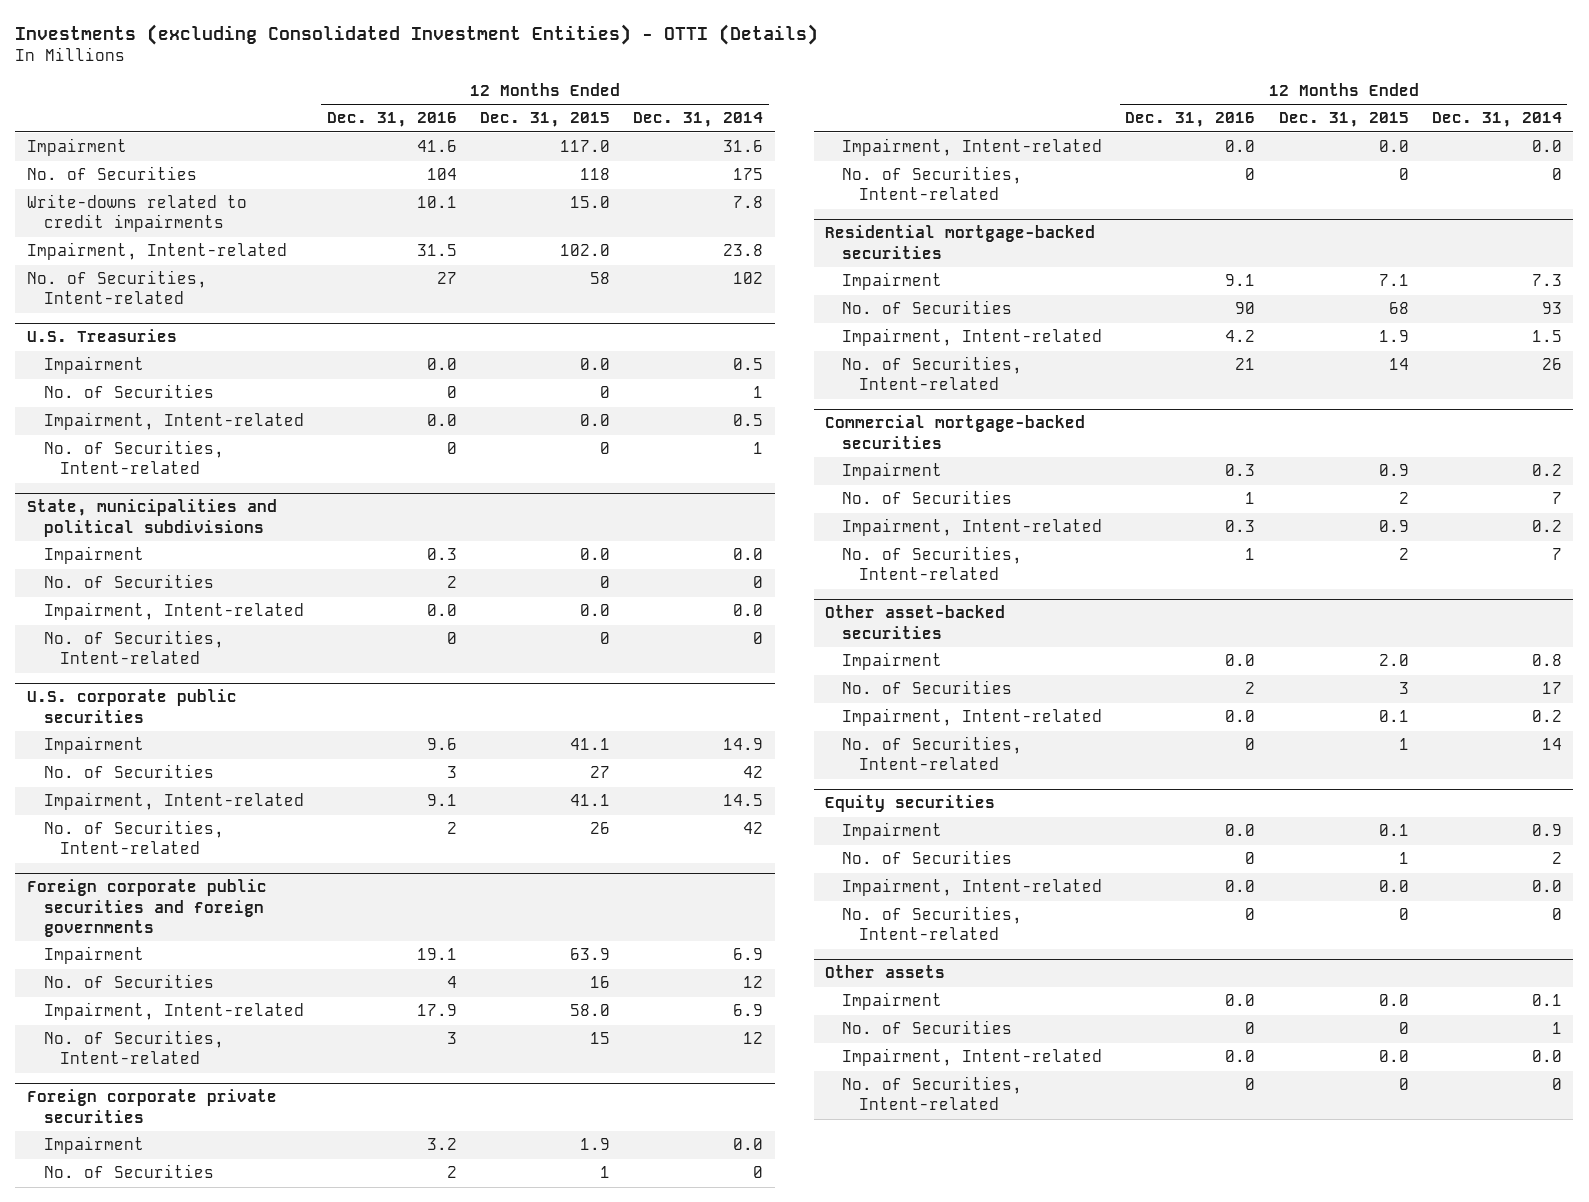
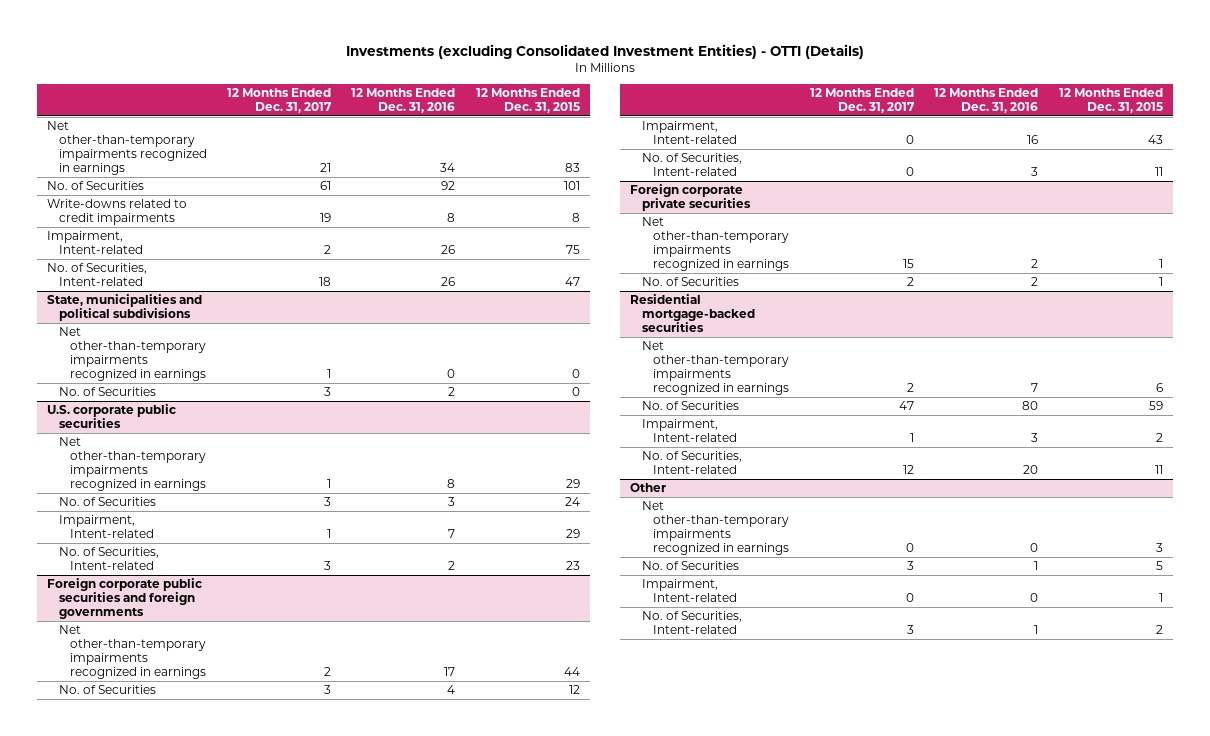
- | 12 Months Ended Dec. 31, 2016 | 12 Months Ended Dec. 31, 2015 | 12 Months Ended Dec. 31, 2014
+ | 12 Months Ended Dec. 31, 2017 | 12 Months Ended Dec. 31, 2016 | 12 Months Ended Dec. 31, 2015
- Impairment | 41.6 | 117.0 | 31.6
- No. of Securities | 104 | 118 | 175
- Write-downs related to credit impairments | 10.1 | 15.0 | 7.8
- Impairment, Intent-related | 31.5 | 102.0 | 23.8
- No. of Securities, Intent-related | 27 | 58 | 102
- U.S. Treasuries
- Impairment | 0.0 | 0.0 | 0.5
- No. of Securities | 0 | 0 | 1
- Impairment, Intent-related | 0.0 | 0.0 | 0.5
- No. of Securities, Intent-related | 0 | 0 | 1
+ Net other-than-temporary impairments recognized in earnings | 21 | 34 | 83
+ No. of Securities | 61 | 92 | 101
+ Write-downs related to credit impairments | 19 | 8 | 8
+ Impairment, Intent-related | 2 | 26 | 75
+ No. of Securities, Intent-related | 18 | 26 | 47
@ State, municipalities and political subdivisions
- Impairment | 0.3 | 0.0 | 0.0
+ Net other-than-temporary impairments recognized in earnings | 1 | 0 | 0
- Impairment, Intent-related | 0.0 | 0.0 | 0.0
- No. of Securities, Intent-related | 0 | 0 | 0
@ U.S. corporate public securities
- Impairment | 9.6 | 41.1 | 14.9
- No. of Securities | 3 | 27 | 42
- Impairment, Intent-related | 9.1 | 41.1 | 14.5
- No. of Securities, Intent-related | 2 | 26 | 42
+ Net other-than-temporary impairments recognized in earnings | 1 | 8 | 29
+ No. of Securities | 3 | 3 | 24
+ Impairment, Intent-related | 1 | 7 | 29
+ No. of Securities, Intent-related | 3 | 2 | 23
@ Foreign corporate public securities and foreign governments
- Impairment | 19.1 | 63.9 | 6.9
- No. of Securities | 4 | 16 | 12
- Impairment, Intent-related | 17.9 | 58.0 | 6.9
- No. of Securities, Intent-related | 3 | 15 | 12
+ Net other-than-temporary impairments recognized in earnings | 2 | 17 | 44
+ No. of Securities | 3 | 4 | 12
+ Impairment, Intent-related | 0 | 16 | 43
+ No. of Securities, Intent-related | 0 | 3 | 11
@ Foreign corporate private securities
- Impairment | 3.2 | 1.9 | 0.0
+ Net other-than-temporary impairments recognized in earnings | 15 | 2 | 1
- Impairment, Intent-related | 0.0 | 0.0 | 0.0
- No. of Securities, Intent-related | 0 | 0 | 0
@ Residential mortgage-backed securities
- Impairment | 9.1 | 7.1 | 7.3
- No. of Securities | 90 | 68 | 93
- Impairment, Intent-related | 4.2 | 1.9 | 1.5
- No. of Securities, Intent-related | 21 | 14 | 26
- Commercial mortgage-backed securities
- Impairment | 0.3 | 0.9 | 0.2
- No. of Securities | 1 | 2 | 7
- Impairment, Intent-related | 0.3 | 0.9 | 0.2
@ Residential mortgage-backed securities
+ Net other-than-temporary impairments recognized in earnings | 2 | 7 | 6
+ No. of Securities | 47 | 80 | 59
+ Impairment, Intent-related | 1 | 3 | 2
+ No. of Securities, Intent-related | 12 | 20 | 11
+ Other
+ Net other-than-temporary impairments recognized in earnings | 0 | 0 | 3
+ No. of Securities | 3 | 1 | 5
+ Impairment, Intent-related | 0 | 0 | 1
- Other asset-backed securities
- Impairment | 0.0 | 2.0 | 0.8
- No. of Securities | 2 | 3 | 17
- Impairment, Intent-related | 0.0 | 0.1 | 0.2
- No. of Securities, Intent-related | 0 | 1 | 14
- Equity securities
- Impairment | 0.0 | 0.1 | 0.9
- No. of Securities | 0 | 1 | 2
- Impairment, Intent-related | 0.0 | 0.0 | 0.0
- No. of Securities, Intent-related | 0 | 0 | 0
- Other assets
- Impairment | 0.0 | 0.0 | 0.1
- No. of Securities | 0 | 0 | 1
- Impairment, Intent-related | 0.0 | 0.0 | 0.0
- No. of Securities, Intent-related | 0 | 0 | 0

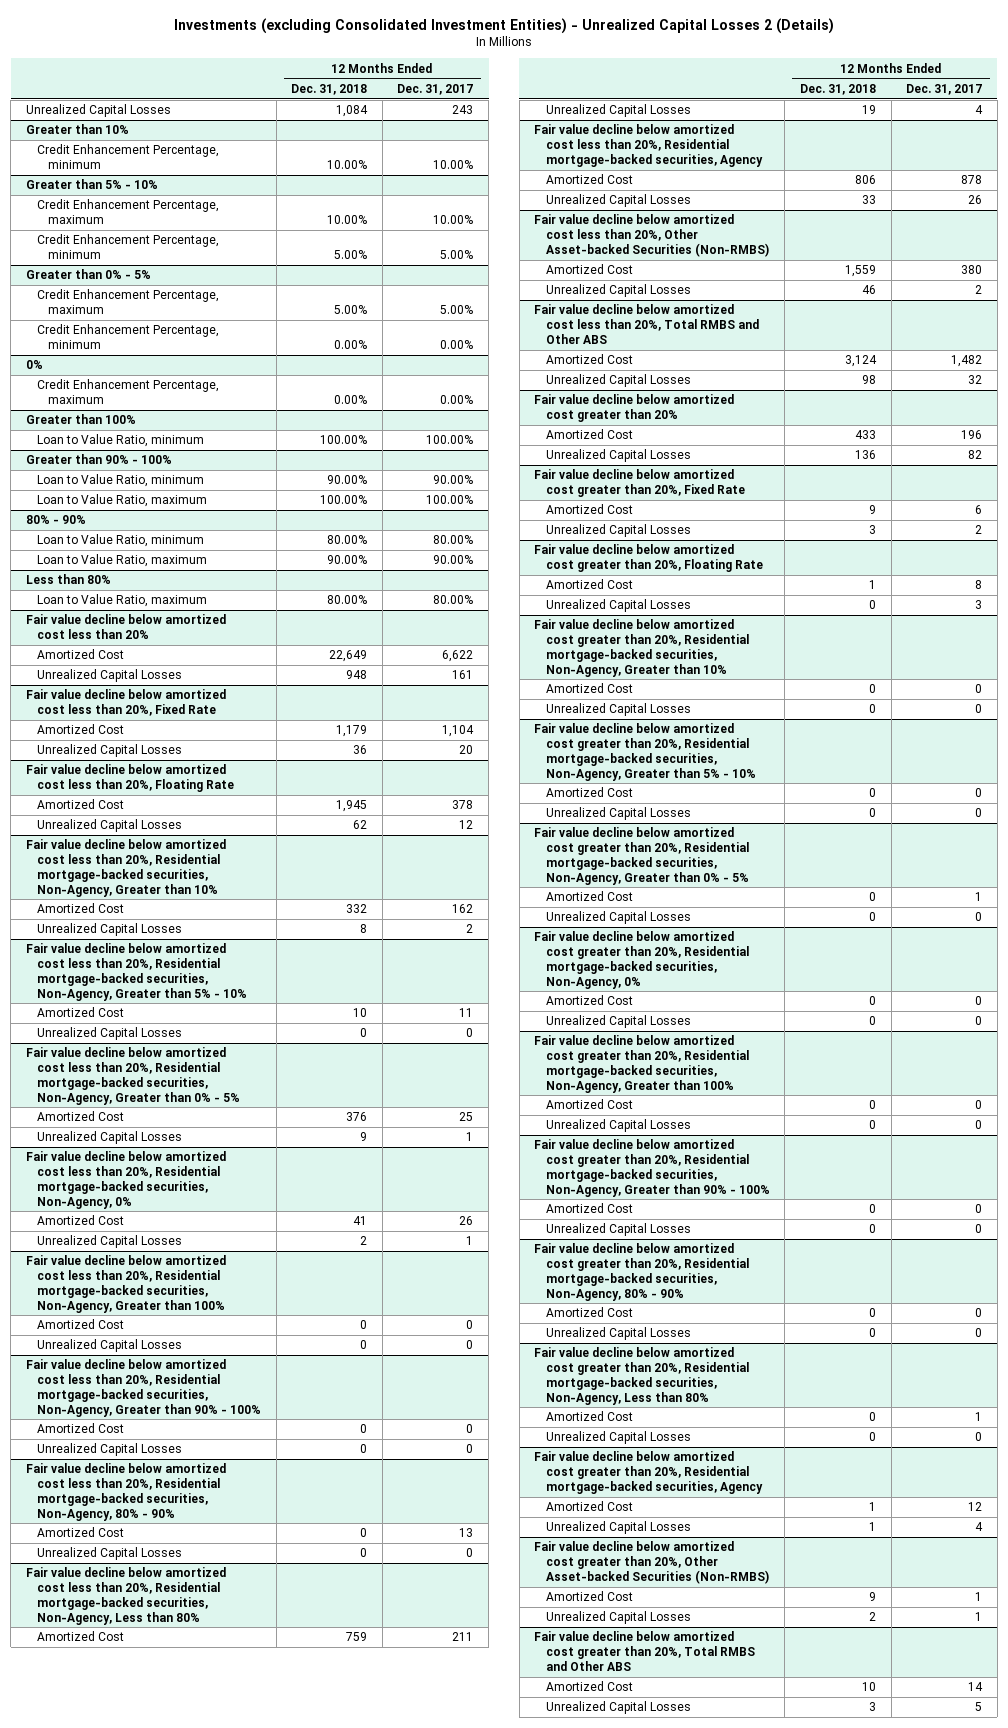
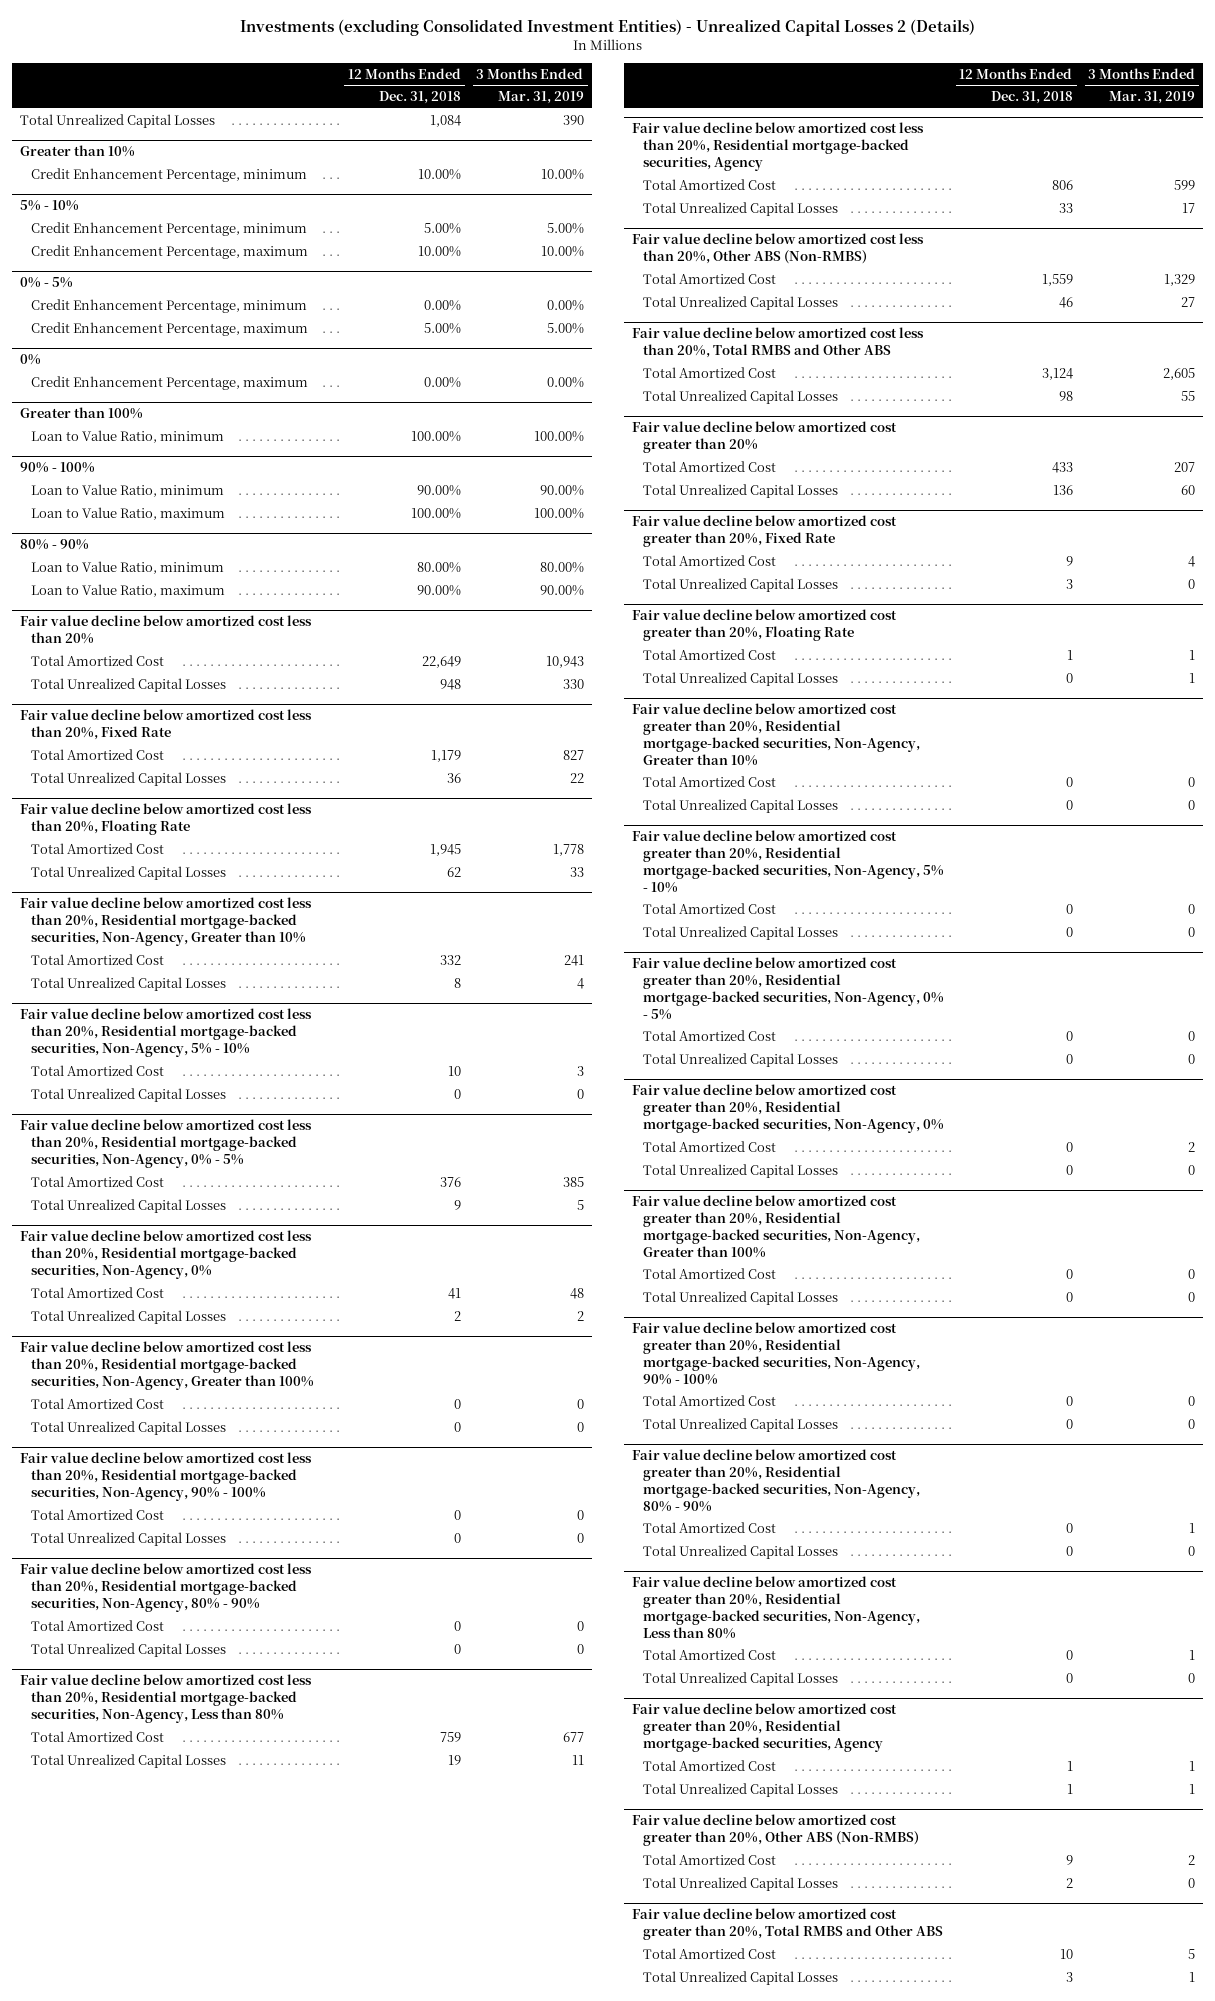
- | 12 Months Ended Dec. 31, 2018 | 12 Months Ended Dec. 31, 2017
+ | 12 Months Ended Dec. 31, 2018 | 3 Months Ended Mar. 31, 2019
- Unrealized Capital Losses | 1,084 | 243
+ Total Unrealized Capital Losses | 1,084 | 390
- Greater than 5% - 10%
- Credit Enhancement Percentage, maximum | 10.00% | 10.00%
+ 5% - 10%
- Greater than 0% - 5%
- Credit Enhancement Percentage, maximum | 5.00% | 5.00%
+ Credit Enhancement Percentage, maximum | 10.00% | 10.00%
+ 0% - 5%
+ Credit Enhancement Percentage, maximum | 5.00% | 5.00%
- Greater than 90% - 100%
+ 90% - 100%
- Less than 80%
- Loan to Value Ratio, maximum | 80.00% | 80.00%
@ Fair value decline below amortized cost less than 20%
- Amortized Cost | 22,649 | 6,622
- Unrealized Capital Losses | 948 | 161
+ Total Amortized Cost | 22,649 | 10,943
+ Total Unrealized Capital Losses | 948 | 330
@ Fair value decline below amortized cost less than 20%, Fixed Rate
- Amortized Cost | 1,179 | 1,104
- Unrealized Capital Losses | 36 | 20
+ Total Amortized Cost | 1,179 | 827
+ Total Unrealized Capital Losses | 36 | 22
@ Fair value decline below amortized cost less than 20%, Floating Rate
- Amortized Cost | 1,945 | 378
- Unrealized Capital Losses | 62 | 12
+ Total Amortized Cost | 1,945 | 1,778
+ Total Unrealized Capital Losses | 62 | 33
@ Fair value decline below amortized cost less than 20%, Residential mortgage-backed securities, Non-Agency, Greater than 10%
- Amortized Cost | 332 | 162
- Unrealized Capital Losses | 8 | 2
- Fair value decline below amortized cost less than 20%, Residential mortgage-backed securities, Non-Agency, Greater than 5% - 10%
- Amortized Cost | 10 | 11
- Unrealized Capital Losses | 0 | 0
- Fair value decline below amortized cost less than 20%, Residential mortgage-backed securities, Non-Agency, Greater than 0% - 5%
- Amortized Cost | 376 | 25
- Unrealized Capital Losses | 9 | 1
@ Fair value decline below amortized cost less than 20%, Residential mortgage-backed securities, Non-Agency, Greater than 10%
+ Total Amortized Cost | 332 | 241
+ Total Unrealized Capital Losses | 8 | 4
+ Fair value decline below amortized cost less than 20%, Residential mortgage-backed securities, Non-Agency, 5% - 10%
+ Total Amortized Cost | 10 | 3
+ Total Unrealized Capital Losses | 0 | 0
+ Fair value decline below amortized cost less than 20%, Residential mortgage-backed securities, Non-Agency, 0% - 5%
+ Total Amortized Cost | 376 | 385
+ Total Unrealized Capital Losses | 9 | 5
@ Fair value decline below amortized cost less than 20%, Residential mortgage-backed securities, Non-Agency, 0%
- Amortized Cost | 41 | 26
- Unrealized Capital Losses | 2 | 1
+ Total Amortized Cost | 41 | 48
+ Total Unrealized Capital Losses | 2 | 2
@ Fair value decline below amortized cost less than 20%, Residential mortgage-backed securities, Non-Agency, Greater than 100%
- Amortized Cost | 0 | 0
- Unrealized Capital Losses | 0 | 0
- Fair value decline below amortized cost less than 20%, Residential mortgage-backed securities, Non-Agency, Greater than 90% - 100%
- Amortized Cost | 0 | 0
- Unrealized Capital Losses | 0 | 0
@ Fair value decline below amortized cost less than 20%, Residential mortgage-backed securities, Non-Agency, Greater than 100%
+ Total Amortized Cost | 0 | 0
+ Total Unrealized Capital Losses | 0 | 0
+ Fair value decline below amortized cost less than 20%, Residential mortgage-backed securities, Non-Agency, 90% - 100%
+ Total Amortized Cost | 0 | 0
+ Total Unrealized Capital Losses | 0 | 0
@ Fair value decline below amortized cost less than 20%, Residential mortgage-backed securities, Non-Agency, 80% - 90%
- Amortized Cost | 0 | 13
- Unrealized Capital Losses | 0 | 0
+ Total Amortized Cost | 0 | 0
+ Total Unrealized Capital Losses | 0 | 0
@ Fair value decline below amortized cost less than 20%, Residential mortgage-backed securities, Non-Agency, Less than 80%
- Amortized Cost | 759 | 211
- Unrealized Capital Losses | 19 | 4
+ Total Amortized Cost | 759 | 677
+ Total Unrealized Capital Losses | 19 | 11
@ Fair value decline below amortized cost less than 20%, Residential mortgage-backed securities, Agency
- Amortized Cost | 806 | 878
- Unrealized Capital Losses | 33 | 26
- Fair value decline below amortized cost less than 20%, Other Asset-backed Securities (Non-RMBS)
- Amortized Cost | 1,559 | 380
- Unrealized Capital Losses | 46 | 2
@ Fair value decline below amortized cost less than 20%, Residential mortgage-backed securities, Agency
+ Total Amortized Cost | 806 | 599
+ Total Unrealized Capital Losses | 33 | 17
+ Fair value decline below amortized cost less than 20%, Other ABS (Non-RMBS)
+ Total Amortized Cost | 1,559 | 1,329
+ Total Unrealized Capital Losses | 46 | 27
@ Fair value decline below amortized cost less than 20%, Total RMBS and Other ABS
- Amortized Cost | 3,124 | 1,482
- Unrealized Capital Losses | 98 | 32
+ Total Amortized Cost | 3,124 | 2,605
+ Total Unrealized Capital Losses | 98 | 55
@ Fair value decline below amortized cost greater than 20%
- Amortized Cost | 433 | 196
- Unrealized Capital Losses | 136 | 82
+ Total Amortized Cost | 433 | 207
+ Total Unrealized Capital Losses | 136 | 60
@ Fair value decline below amortized cost greater than 20%, Fixed Rate
- Amortized Cost | 9 | 6
- Unrealized Capital Losses | 3 | 2
+ Total Amortized Cost | 9 | 4
+ Total Unrealized Capital Losses | 3 | 0
@ Fair value decline below amortized cost greater than 20%, Floating Rate
- Amortized Cost | 1 | 8
- Unrealized Capital Losses | 0 | 3
+ Total Amortized Cost | 1 | 1
+ Total Unrealized Capital Losses | 0 | 1
@ Fair value decline below amortized cost greater than 20%, Residential mortgage-backed securities, Non-Agency, Greater than 10%
- Amortized Cost | 0 | 0
- Unrealized Capital Losses | 0 | 0
- Fair value decline below amortized cost greater than 20%, Residential mortgage-backed securities, Non-Agency, Greater than 5% - 10%
- Amortized Cost | 0 | 0
- Unrealized Capital Losses | 0 | 0
- Fair value decline below amortized cost greater than 20%, Residential mortgage-backed securities, Non-Agency, Greater than 0% - 5%
- Amortized Cost | 0 | 1
- Unrealized Capital Losses | 0 | 0
@ Fair value decline below amortized cost greater than 20%, Residential mortgage-backed securities, Non-Agency, Greater than 10%
+ Total Amortized Cost | 0 | 0
+ Total Unrealized Capital Losses | 0 | 0
+ Fair value decline below amortized cost greater than 20%, Residential mortgage-backed securities, Non-Agency, 5% - 10%
+ Total Amortized Cost | 0 | 0
+ Total Unrealized Capital Losses | 0 | 0
+ Fair value decline below amortized cost greater than 20%, Residential mortgage-backed securities, Non-Agency, 0% - 5%
+ Total Amortized Cost | 0 | 0
+ Total Unrealized Capital Losses | 0 | 0
@ Fair value decline below amortized cost greater than 20%, Residential mortgage-backed securities, Non-Agency, 0%
- Amortized Cost | 0 | 0
- Unrealized Capital Losses | 0 | 0
+ Total Amortized Cost | 0 | 2
+ Total Unrealized Capital Losses | 0 | 0
@ Fair value decline below amortized cost greater than 20%, Residential mortgage-backed securities, Non-Agency, Greater than 100%
- Amortized Cost | 0 | 0
- Unrealized Capital Losses | 0 | 0
- Fair value decline below amortized cost greater than 20%, Residential mortgage-backed securities, Non-Agency, Greater than 90% - 100%
- Amortized Cost | 0 | 0
- Unrealized Capital Losses | 0 | 0
@ Fair value decline below amortized cost greater than 20%, Residential mortgage-backed securities, Non-Agency, Greater than 100%
+ Total Amortized Cost | 0 | 0
+ Total Unrealized Capital Losses | 0 | 0
+ Fair value decline below amortized cost greater than 20%, Residential mortgage-backed securities, Non-Agency, 90% - 100%
+ Total Amortized Cost | 0 | 0
+ Total Unrealized Capital Losses | 0 | 0
@ Fair value decline below amortized cost greater than 20%, Residential mortgage-backed securities, Non-Agency, 80% - 90%
- Amortized Cost | 0 | 0
- Unrealized Capital Losses | 0 | 0
+ Total Amortized Cost | 0 | 1
+ Total Unrealized Capital Losses | 0 | 0
@ Fair value decline below amortized cost greater than 20%, Residential mortgage-backed securities, Non-Agency, Less than 80%
- Amortized Cost | 0 | 1
- Unrealized Capital Losses | 0 | 0
+ Total Amortized Cost | 0 | 1
+ Total Unrealized Capital Losses | 0 | 0
@ Fair value decline below amortized cost greater than 20%, Residential mortgage-backed securities, Agency
- Amortized Cost | 1 | 12
- Unrealized Capital Losses | 1 | 4
- Fair value decline below amortized cost greater than 20%, Other Asset-backed Securities (Non-RMBS)
- Amortized Cost | 9 | 1
- Unrealized Capital Losses | 2 | 1
@ Fair value decline below amortized cost greater than 20%, Residential mortgage-backed securities, Agency
+ Total Amortized Cost | 1 | 1
+ Total Unrealized Capital Losses | 1 | 1
+ Fair value decline below amortized cost greater than 20%, Other ABS (Non-RMBS)
+ Total Amortized Cost | 9 | 2
+ Total Unrealized Capital Losses | 2 | 0
@ Fair value decline below amortized cost greater than 20%, Total RMBS and Other ABS
- Amortized Cost | 10 | 14
- Unrealized Capital Losses | 3 | 5
+ Total Amortized Cost | 10 | 5
+ Total Unrealized Capital Losses | 3 | 1

